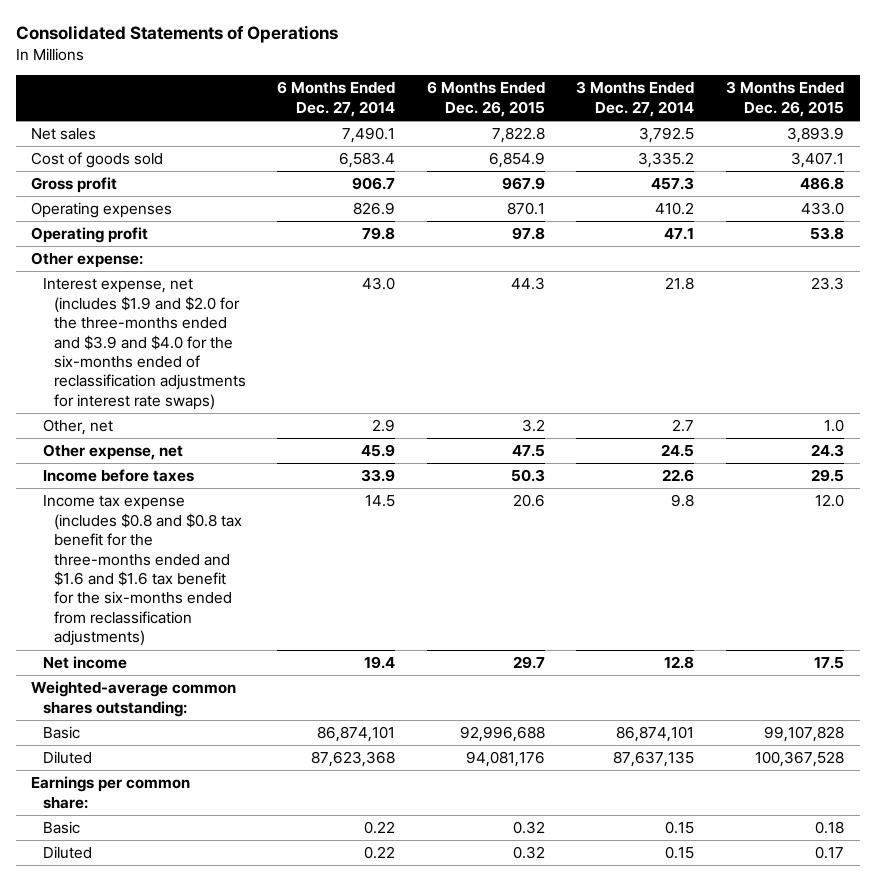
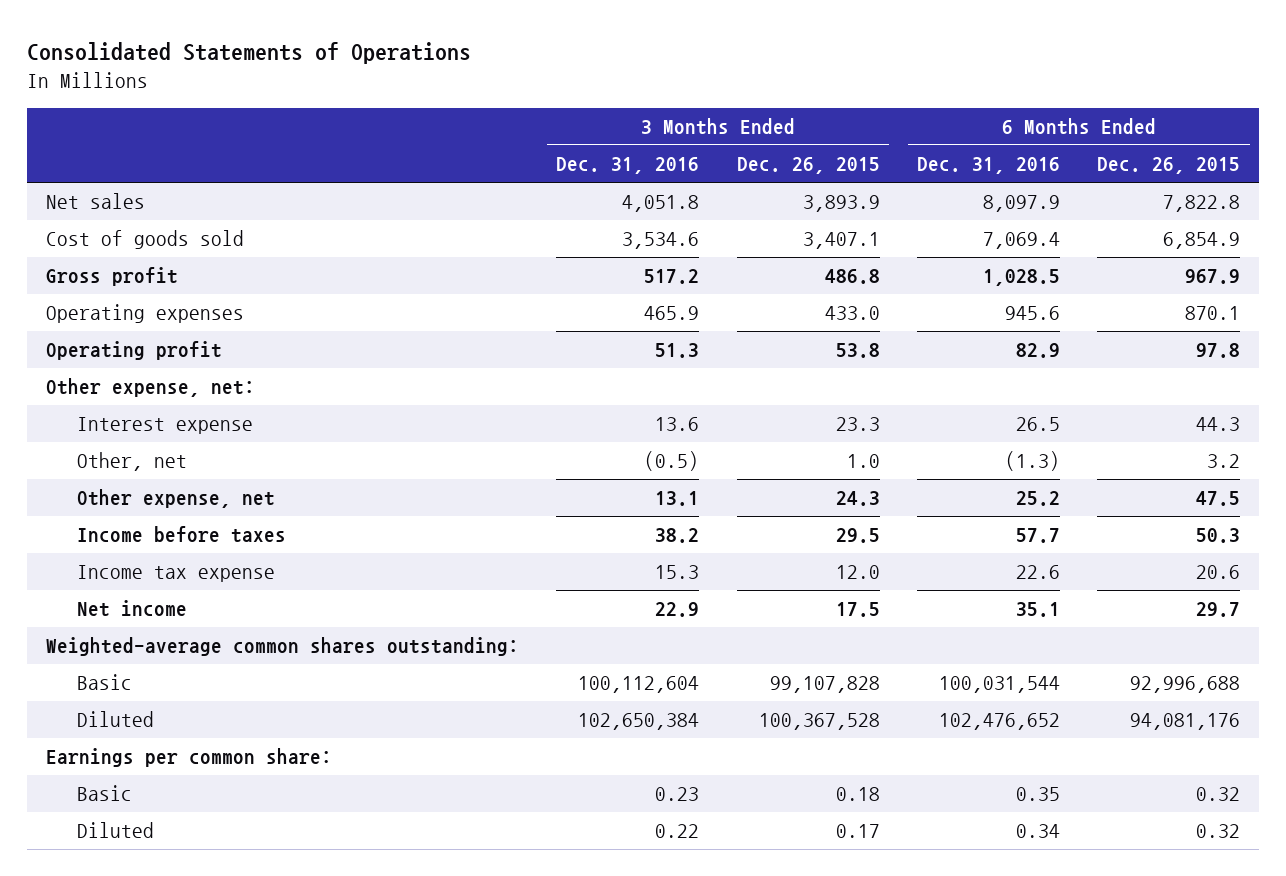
- | 6 Months Ended Dec. 27, 2014 | 6 Months Ended Dec. 26, 2015 | 3 Months Ended Dec. 27, 2014 | 3 Months Ended Dec. 26, 2015
+ | 3 Months Ended Dec. 31, 2016 | 3 Months Ended Dec. 26, 2015 | 6 Months Ended Dec. 31, 2016 | 6 Months Ended Dec. 26, 2015
- Other expense:
- Interest expense, net (includes $1.9 and $2.0 for the three-months ended and $3.9 and $4.0 for the six-months ended of reclassification adjustments for interest rate swaps) | 43.0 | 44.3 | 21.8 | 23.3
+ Other expense, net:
+ Interest expense | 13.6 | 23.3 | 26.5 | 44.3
- Income tax expense (includes $0.8 and $0.8 tax benefit for the three-months ended and $1.6 and $1.6 tax benefit for the six-months ended from reclassification adjustments) | 14.5 | 20.6 | 9.8 | 12.0
+ Income tax expense | 15.3 | 12.0 | 22.6 | 20.6

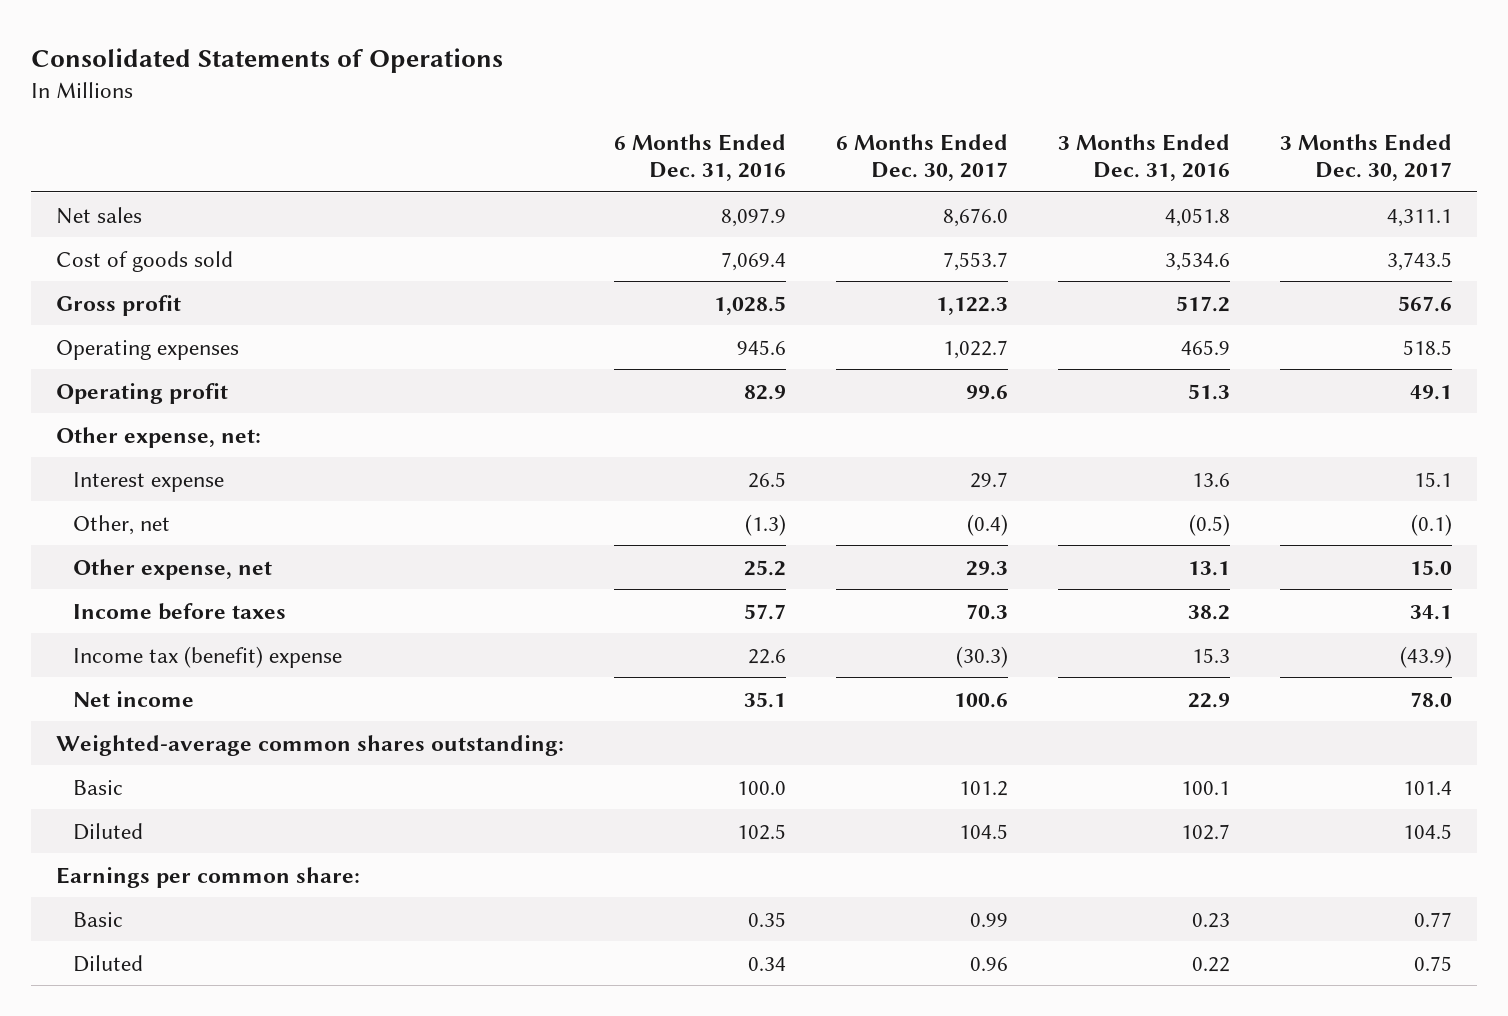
- | 3 Months Ended Dec. 31, 2016 | 3 Months Ended Dec. 26, 2015 | 6 Months Ended Dec. 31, 2016 | 6 Months Ended Dec. 26, 2015
+ | 6 Months Ended Dec. 31, 2016 | 6 Months Ended Dec. 30, 2017 | 3 Months Ended Dec. 31, 2016 | 3 Months Ended Dec. 30, 2017
- Income tax expense | 15.3 | 12.0 | 22.6 | 20.6
+ Income tax (benefit) expense | 22.6 | (30.3) | 15.3 | (43.9)
- Basic | 100,112,604 | 99,107,828 | 100,031,544 | 92,996,688
- Diluted | 102,650,384 | 100,367,528 | 102,476,652 | 94,081,176
+ Basic | 100.0 | 101.2 | 100.1 | 101.4
+ Diluted | 102.5 | 104.5 | 102.7 | 104.5

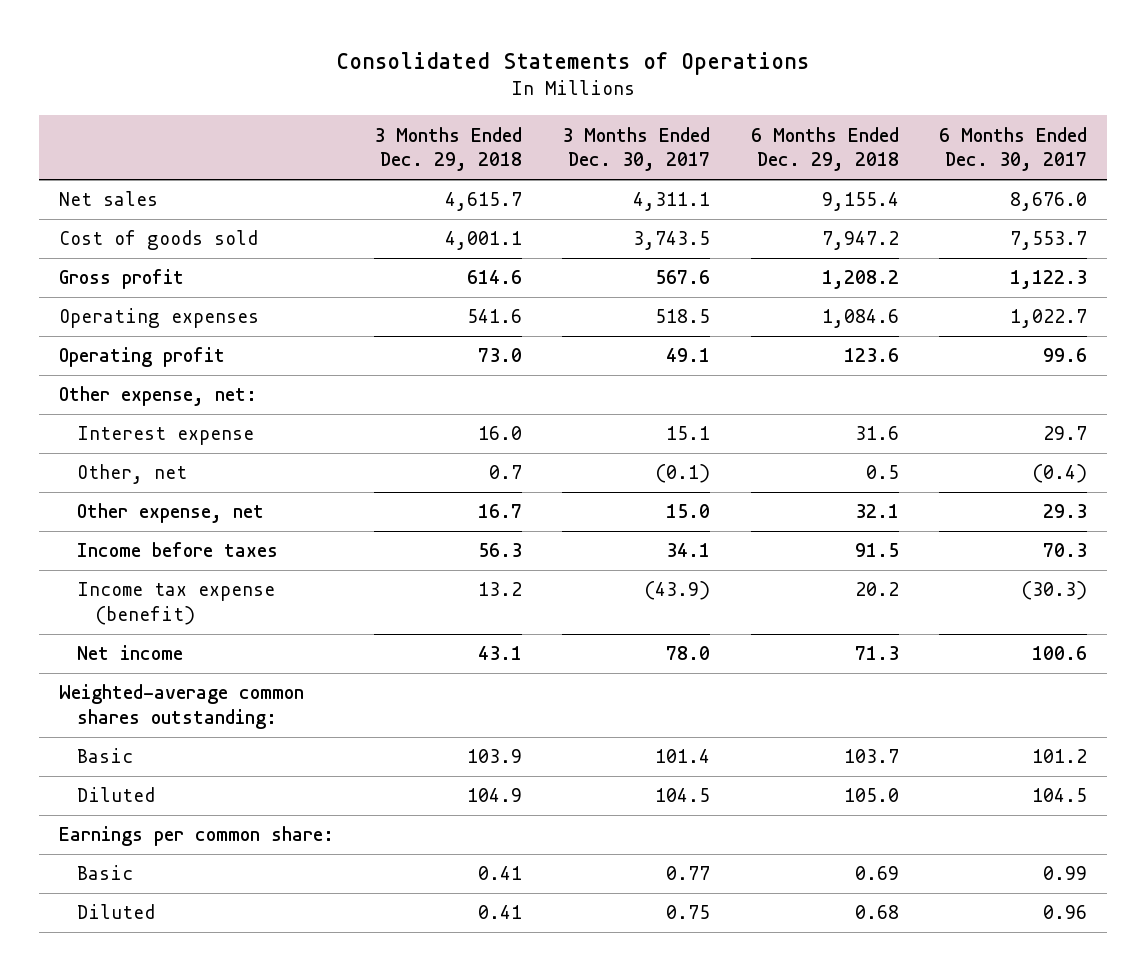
- | 6 Months Ended Dec. 31, 2016 | 6 Months Ended Dec. 30, 2017 | 3 Months Ended Dec. 31, 2016 | 3 Months Ended Dec. 30, 2017
+ | 3 Months Ended Dec. 29, 2018 | 3 Months Ended Dec. 30, 2017 | 6 Months Ended Dec. 29, 2018 | 6 Months Ended Dec. 30, 2017
- Income tax (benefit) expense | 22.6 | (30.3) | 15.3 | (43.9)
+ Income tax expense (benefit) | 13.2 | (43.9) | 20.2 | (30.3)

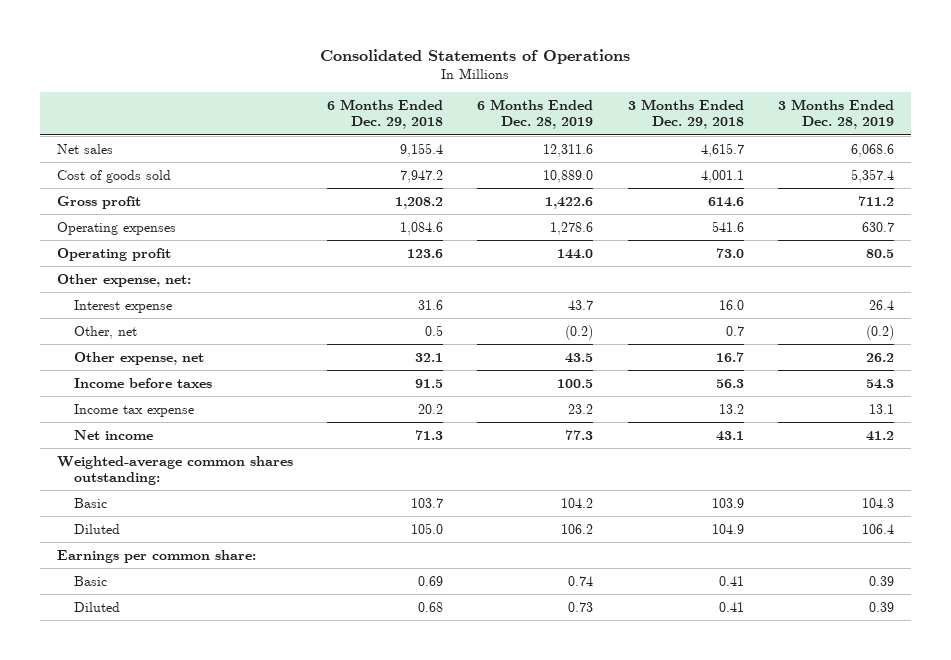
- | 3 Months Ended Dec. 29, 2018 | 3 Months Ended Dec. 30, 2017 | 6 Months Ended Dec. 29, 2018 | 6 Months Ended Dec. 30, 2017
+ | 6 Months Ended Dec. 29, 2018 | 6 Months Ended Dec. 28, 2019 | 3 Months Ended Dec. 29, 2018 | 3 Months Ended Dec. 28, 2019
- Income tax expense (benefit) | 13.2 | (43.9) | 20.2 | (30.3)
+ Income tax expense | 20.2 | 23.2 | 13.2 | 13.1

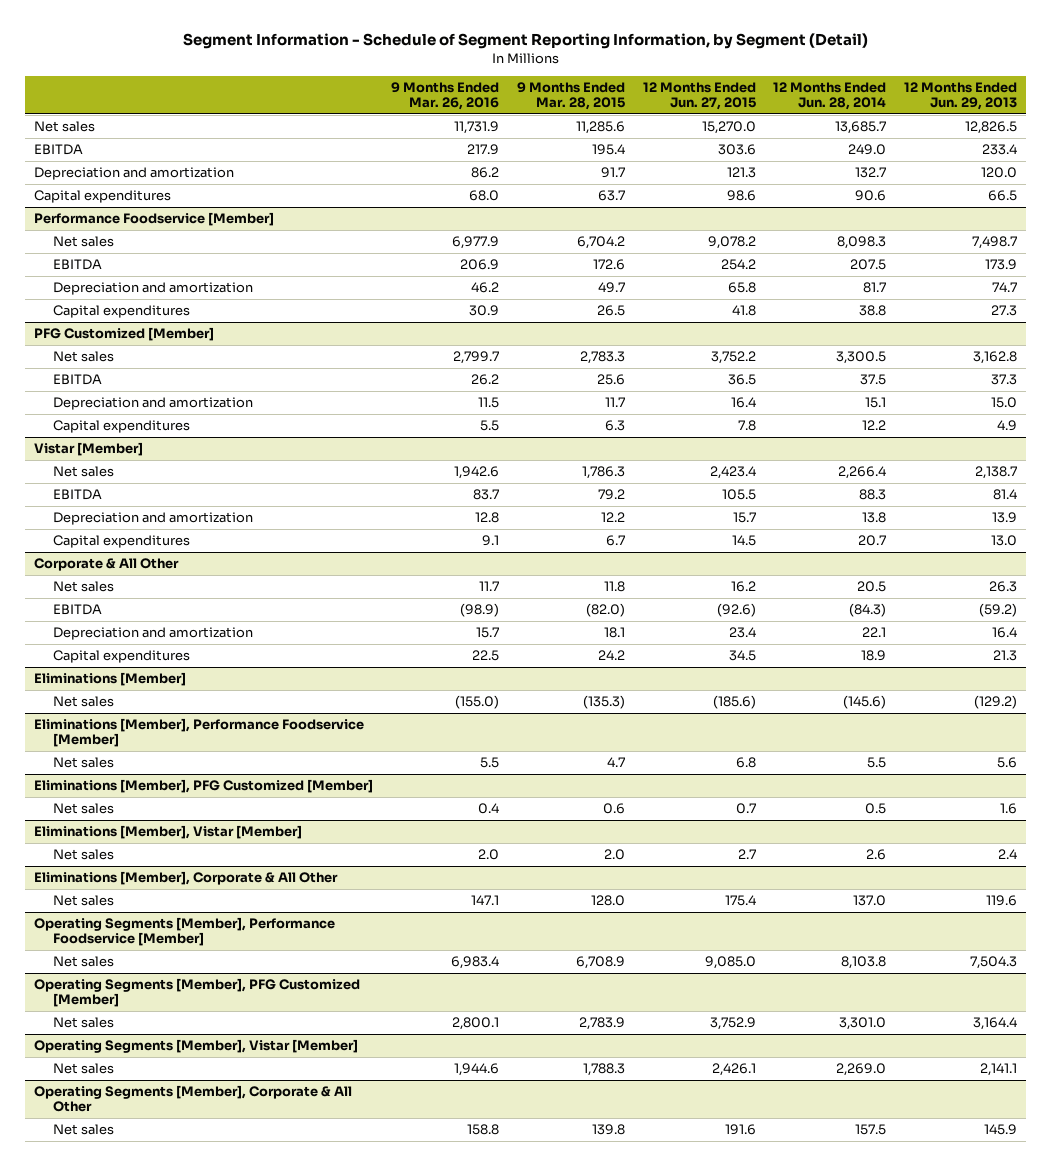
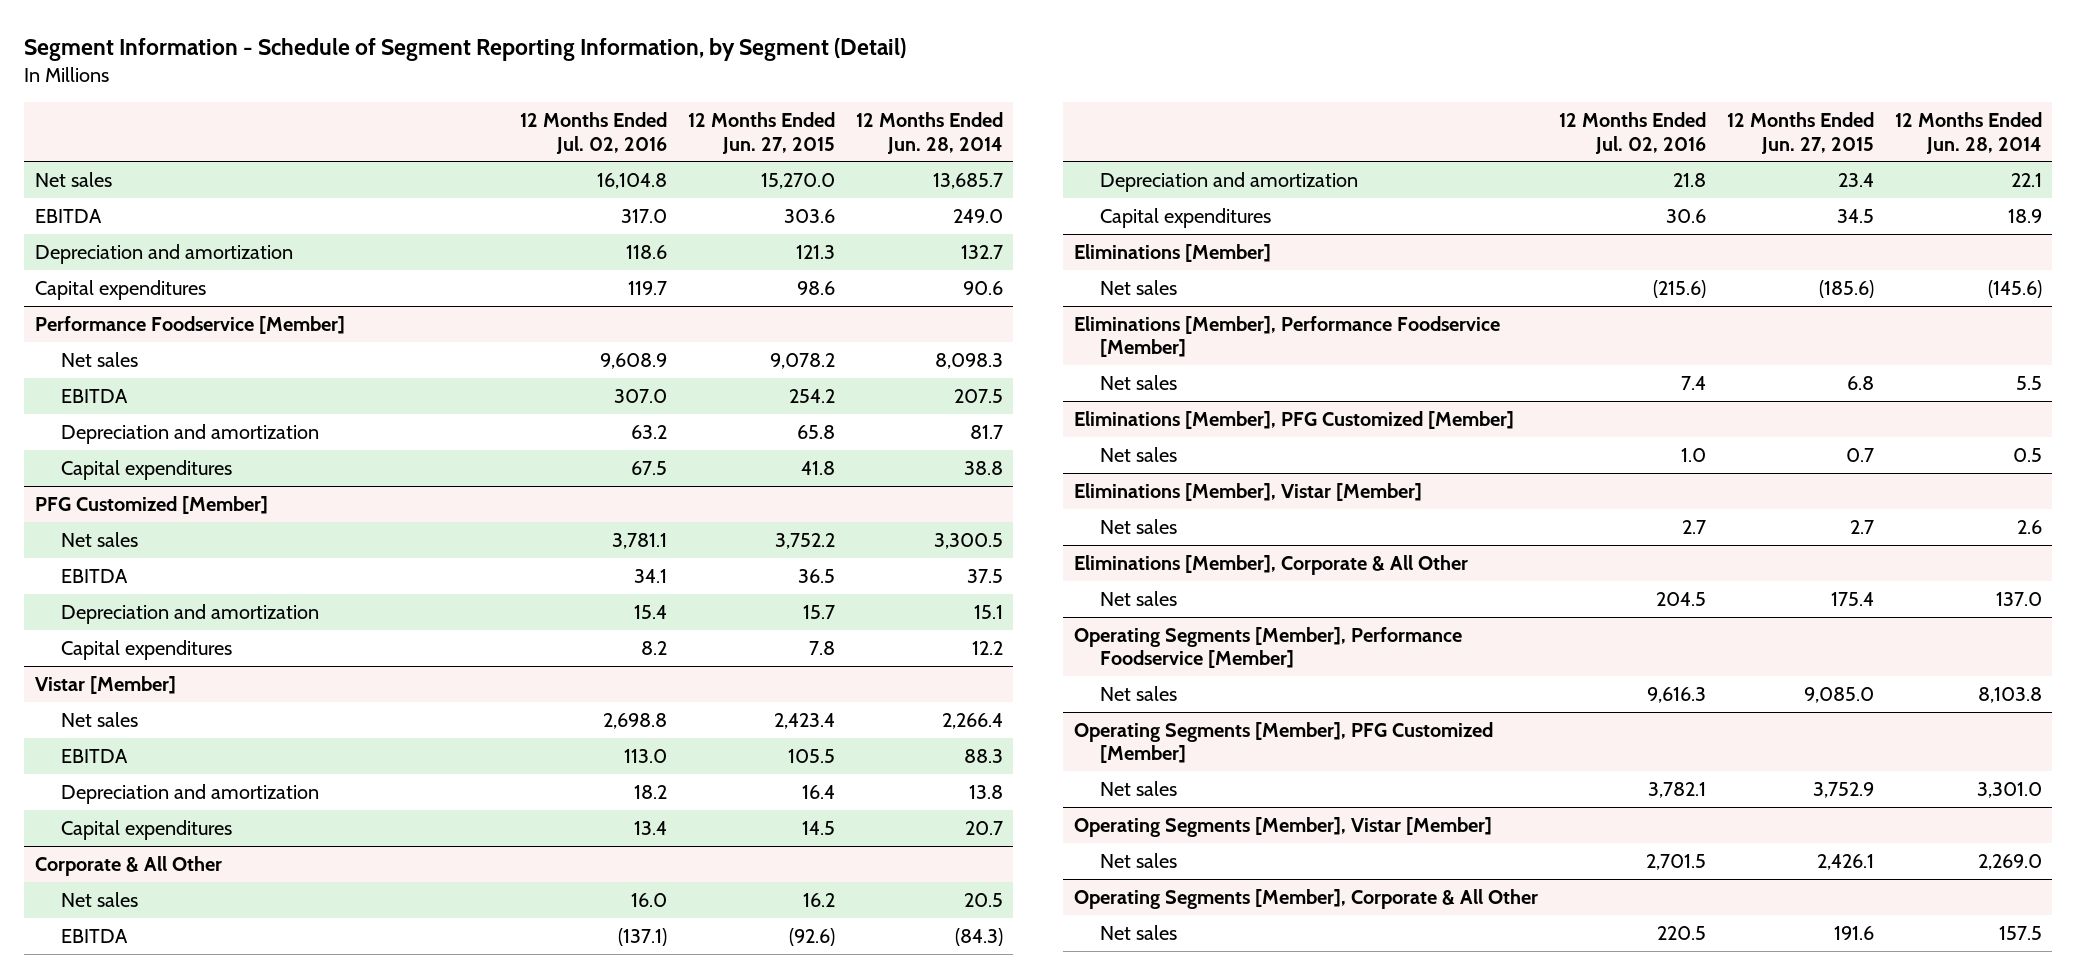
- | 9 Months Ended Mar. 26, 2016 | 9 Months Ended Mar. 28, 2015 | 12 Months Ended Jun. 27, 2015 | 12 Months Ended Jun. 28, 2014 | 12 Months Ended Jun. 29, 2013
+ | 12 Months Ended Jul. 02, 2016 | 12 Months Ended Jun. 27, 2015 | 12 Months Ended Jun. 28, 2014
@ PFG Customized [Member]
- Depreciation and amortization | 11.5 | 11.7 | 16.4 | 15.1 | 15.0
+ Depreciation and amortization | 15.4 | 15.7 | 15.1
@ Vistar [Member]
- Depreciation and amortization | 12.8 | 12.2 | 15.7 | 13.8 | 13.9
+ Depreciation and amortization | 18.2 | 16.4 | 13.8

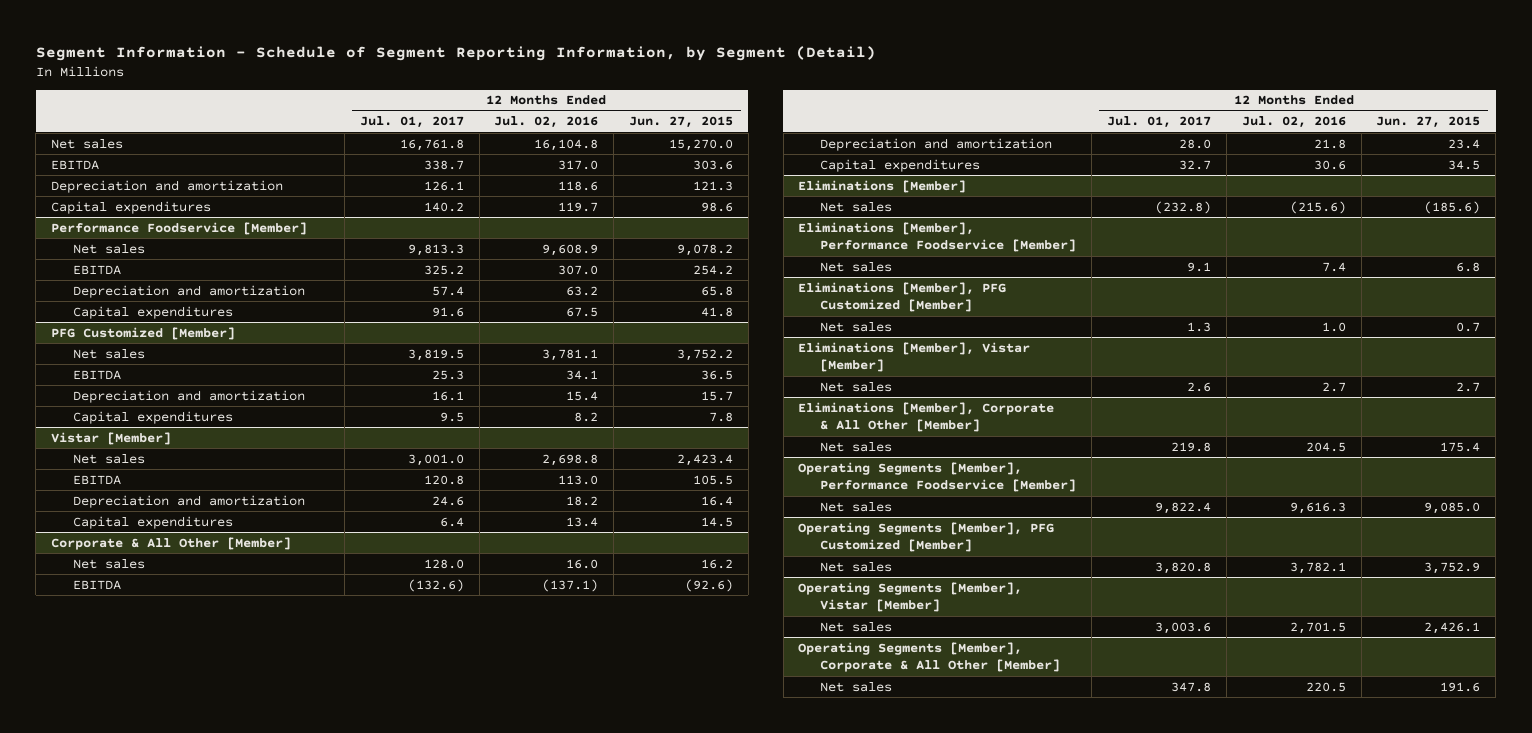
- | 12 Months Ended Jul. 02, 2016 | 12 Months Ended Jun. 27, 2015 | 12 Months Ended Jun. 28, 2014
+ | 12 Months Ended Jul. 01, 2017 | 12 Months Ended Jul. 02, 2016 | 12 Months Ended Jun. 27, 2015
- Corporate & All Other
+ Corporate & All Other [Member]
- Eliminations [Member], Corporate & All Other
+ Eliminations [Member], Corporate & All Other [Member]
- Operating Segments [Member], Corporate & All Other
+ Operating Segments [Member], Corporate & All Other [Member]

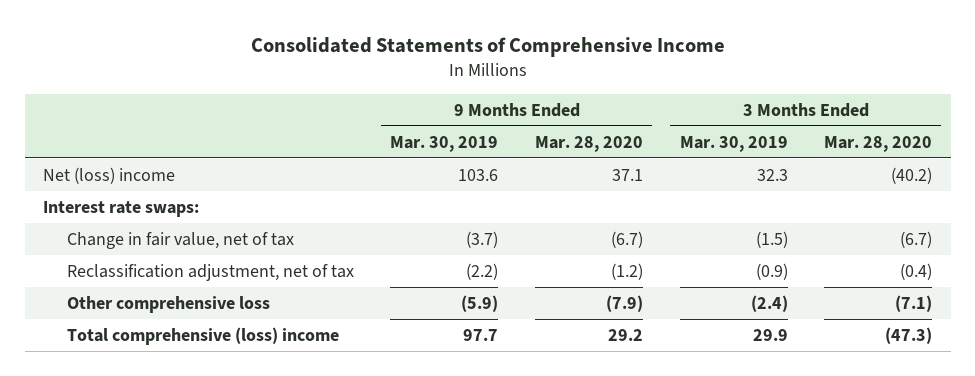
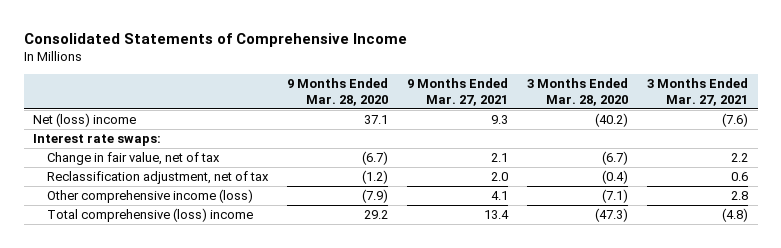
- | 9 Months Ended Mar. 30, 2019 | 9 Months Ended Mar. 28, 2020 | 3 Months Ended Mar. 30, 2019 | 3 Months Ended Mar. 28, 2020
+ | 9 Months Ended Mar. 28, 2020 | 9 Months Ended Mar. 27, 2021 | 3 Months Ended Mar. 28, 2020 | 3 Months Ended Mar. 27, 2021
- Other comprehensive loss | (5.9) | (7.9) | (2.4) | (7.1)
+ Other comprehensive income (loss) | (7.9) | 4.1 | (7.1) | 2.8

